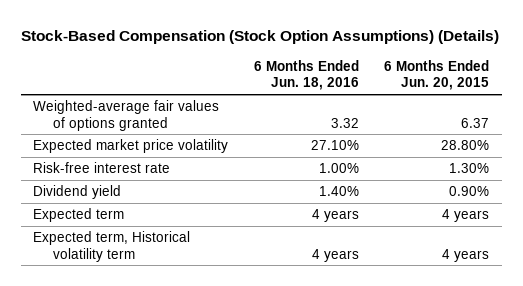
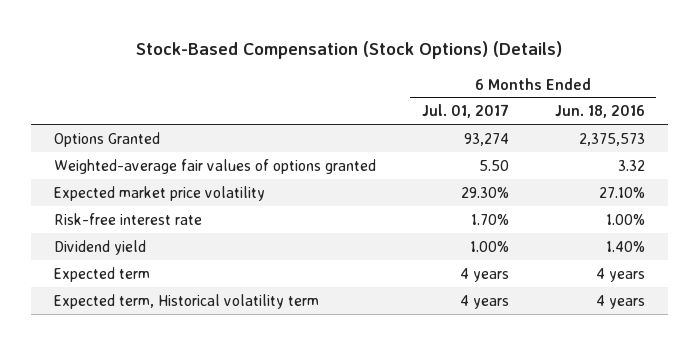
- Stock-Based Compensation (Stock Option Assumptions) (Details)
+ Stock-Based Compensation (Stock Options) (Details)
- | 6 Months Ended Jun. 18, 2016 | 6 Months Ended Jun. 20, 2015
+ | 6 Months Ended Jul. 01, 2017 | 6 Months Ended Jun. 18, 2016
+ Options Granted | 93,274 | 2,375,573

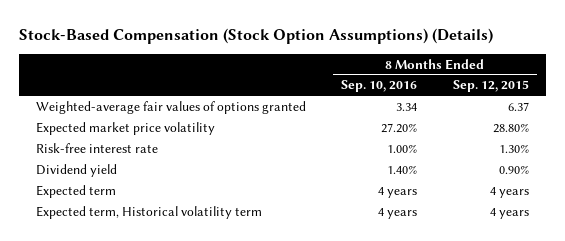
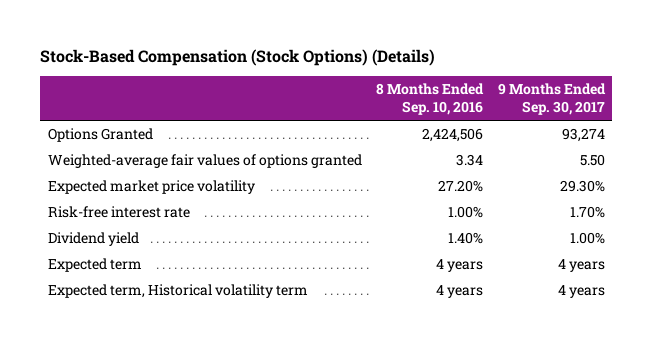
- Stock-Based Compensation (Stock Option Assumptions) (Details)
+ Stock-Based Compensation (Stock Options) (Details)
- | 8 Months Ended Sep. 10, 2016 | 8 Months Ended Sep. 12, 2015
+ | 8 Months Ended Sep. 10, 2016 | 9 Months Ended Sep. 30, 2017
+ Options Granted | 2,424,506 | 93,274

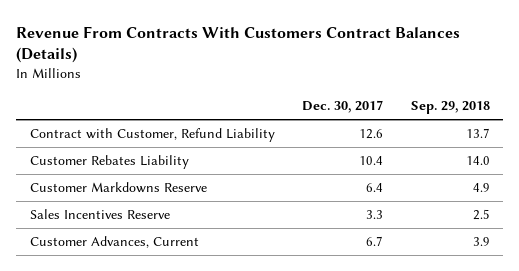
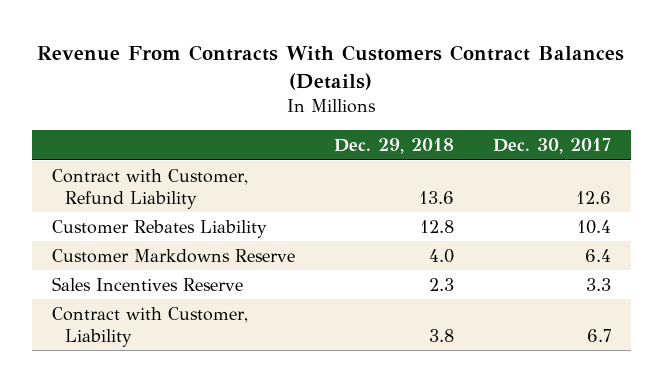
- | Dec. 30, 2017 | Sep. 29, 2018
+ | Dec. 29, 2018 | Dec. 30, 2017
- Customer Advances, Current | 6.7 | 3.9
+ Contract with Customer, Liability | 3.8 | 6.7

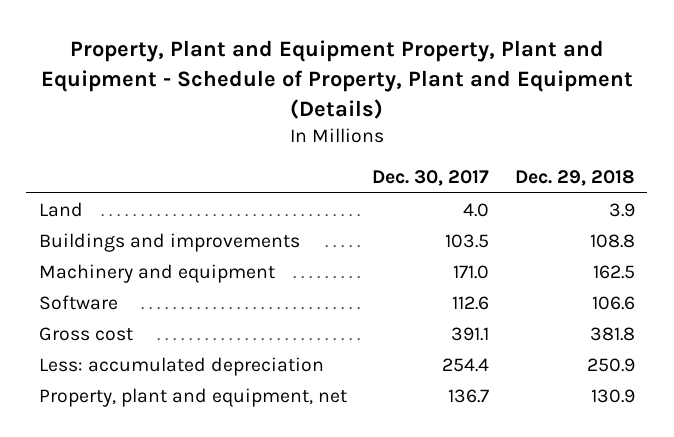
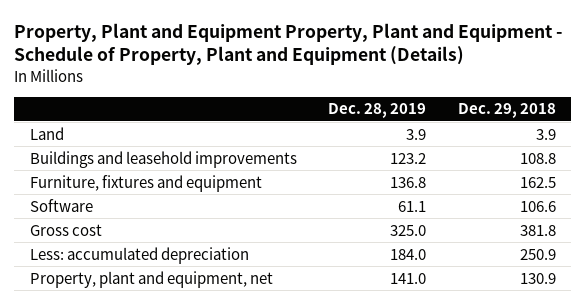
- | Dec. 30, 2017 | Dec. 29, 2018
+ | Dec. 28, 2019 | Dec. 29, 2018
- Buildings and improvements | 103.5 | 108.8
- Machinery and equipment | 171.0 | 162.5
+ Buildings and leasehold improvements | 123.2 | 108.8
+ Furniture, fixtures and equipment | 136.8 | 162.5

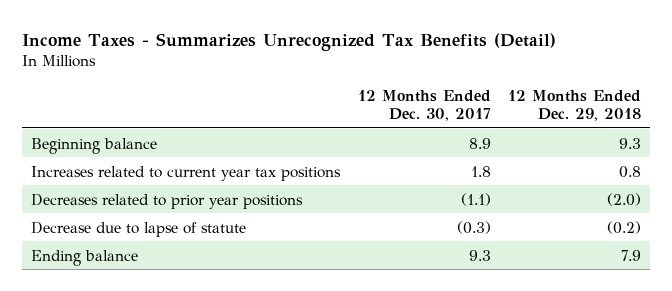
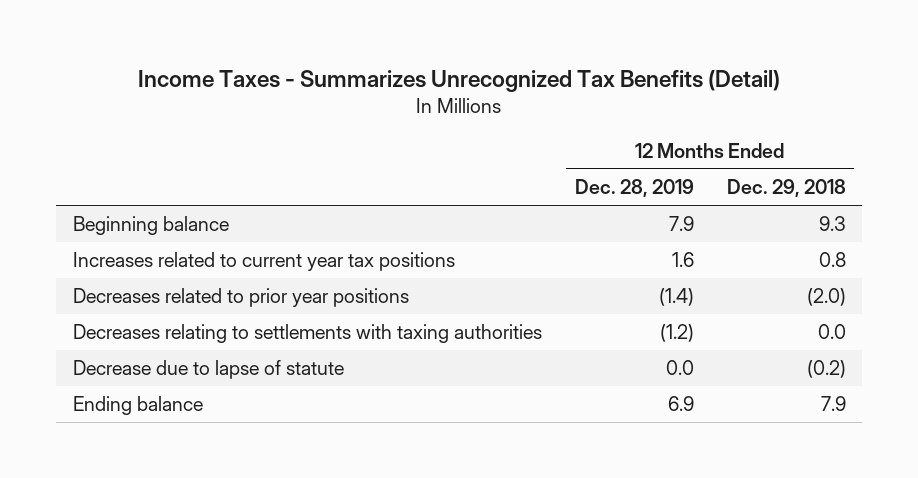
- | 12 Months Ended Dec. 30, 2017 | 12 Months Ended Dec. 29, 2018
+ | 12 Months Ended Dec. 28, 2019 | 12 Months Ended Dec. 29, 2018
+ Decreases relating to settlements with taxing authorities | (1.2) | 0.0

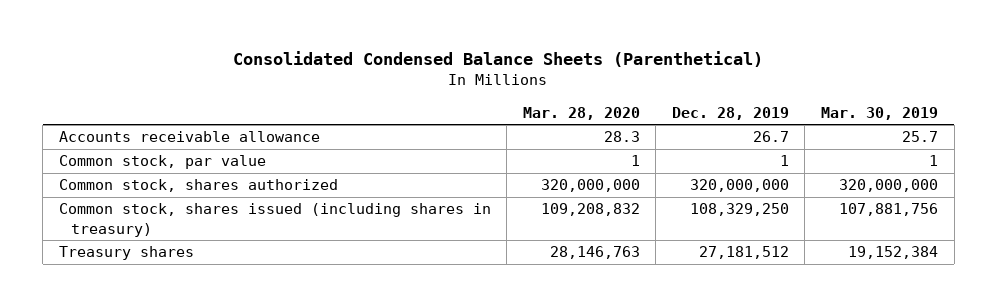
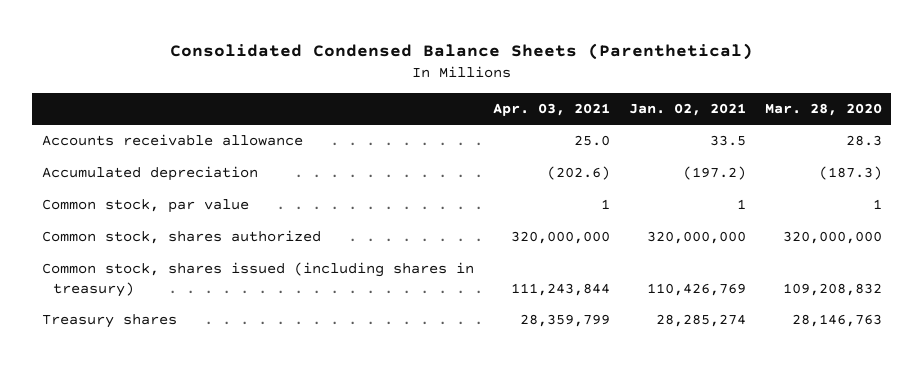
- | Mar. 28, 2020 | Dec. 28, 2019 | Mar. 30, 2019
+ | Apr. 03, 2021 | Jan. 02, 2021 | Mar. 28, 2020
+ Accumulated depreciation | (202.6) | (197.2) | (187.3)

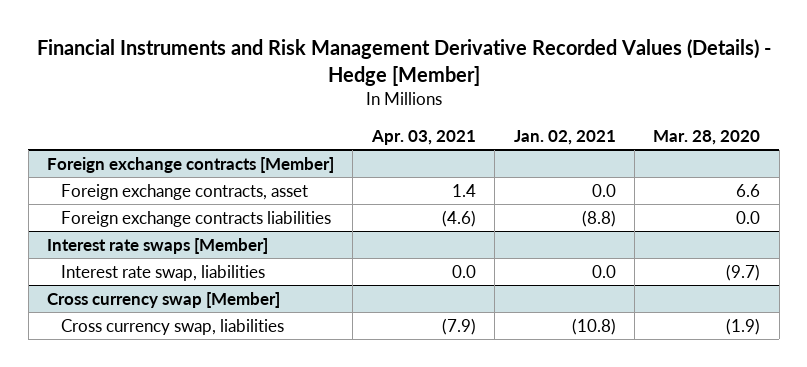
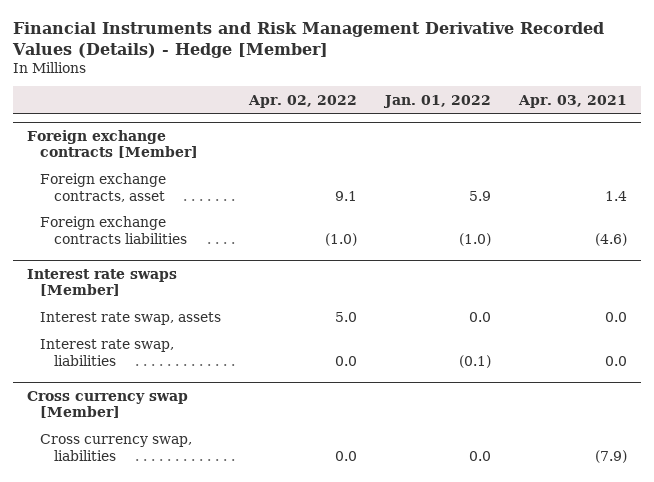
- | Apr. 03, 2021 | Jan. 02, 2021 | Mar. 28, 2020
+ | Apr. 02, 2022 | Jan. 01, 2022 | Apr. 03, 2021
@ Interest rate swaps [Member]
+ Interest rate swap, assets | 5.0 | 0.0 | 0.0

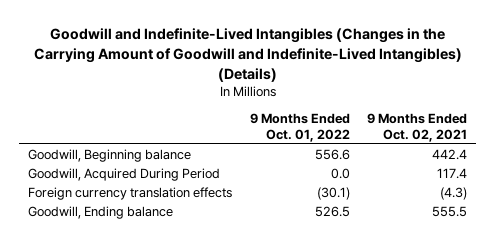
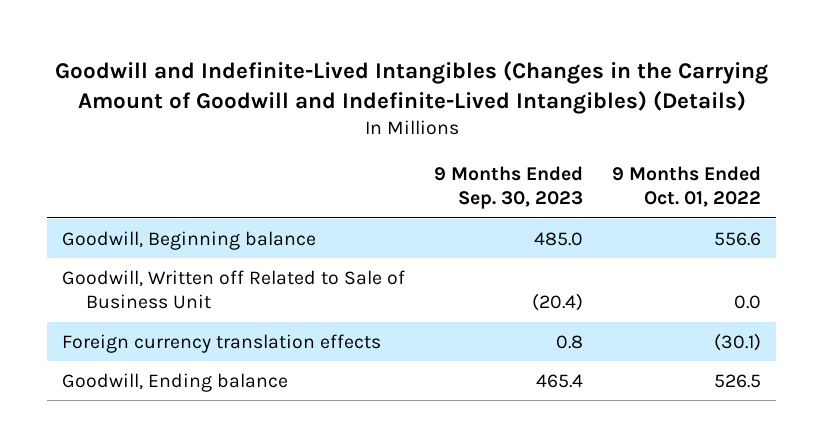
- | 9 Months Ended Oct. 01, 2022 | 9 Months Ended Oct. 02, 2021
+ | 9 Months Ended Sep. 30, 2023 | 9 Months Ended Oct. 01, 2022
- Goodwill, Acquired During Period | 0.0 | 117.4
+ Goodwill, Written off Related to Sale of Business Unit | (20.4) | 0.0

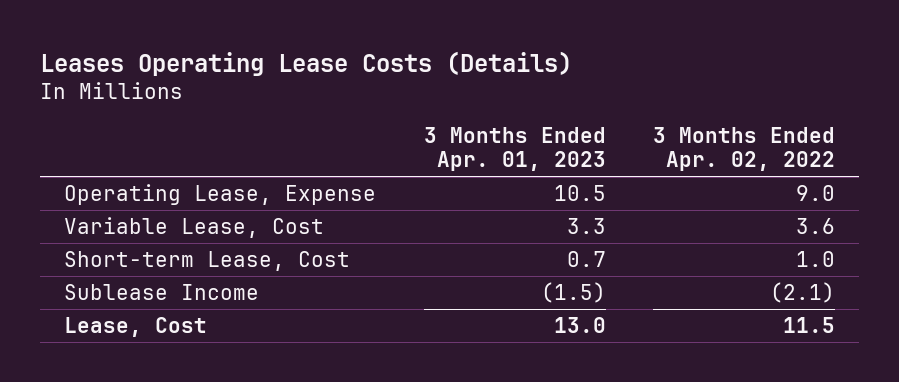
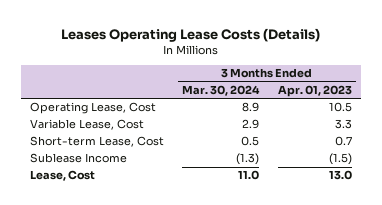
- | 3 Months Ended Apr. 01, 2023 | 3 Months Ended Apr. 02, 2022
+ | 3 Months Ended Mar. 30, 2024 | 3 Months Ended Apr. 01, 2023
- Operating Lease, Expense | 10.5 | 9.0
+ Operating Lease, Cost | 8.9 | 10.5

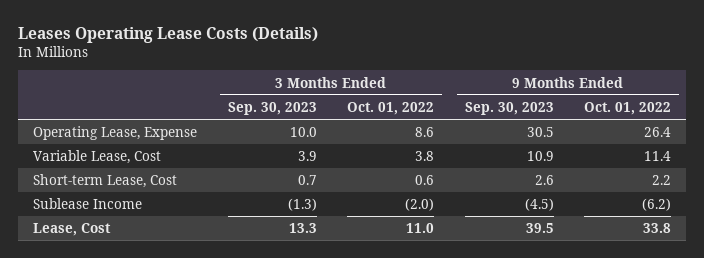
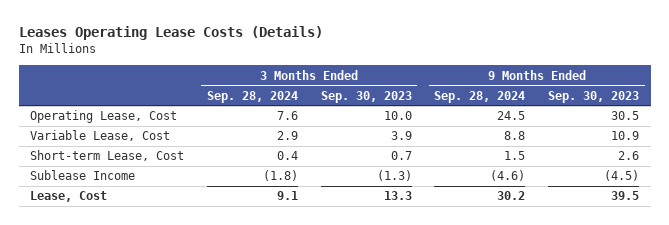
- | 3 Months Ended Sep. 30, 2023 | 3 Months Ended Oct. 01, 2022 | 9 Months Ended Sep. 30, 2023 | 9 Months Ended Oct. 01, 2022
+ | 3 Months Ended Sep. 28, 2024 | 3 Months Ended Sep. 30, 2023 | 9 Months Ended Sep. 28, 2024 | 9 Months Ended Sep. 30, 2023
- Operating Lease, Expense | 10.0 | 8.6 | 30.5 | 26.4
+ Operating Lease, Cost | 7.6 | 10.0 | 24.5 | 30.5

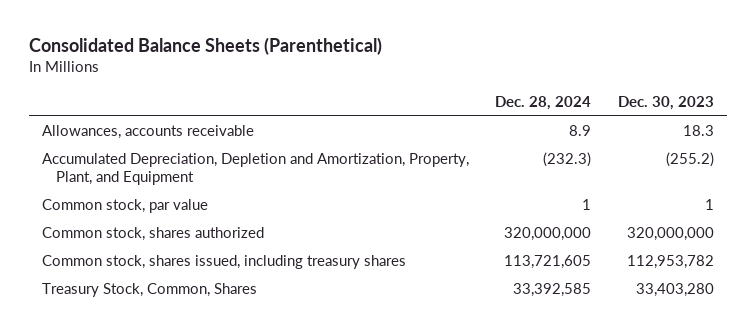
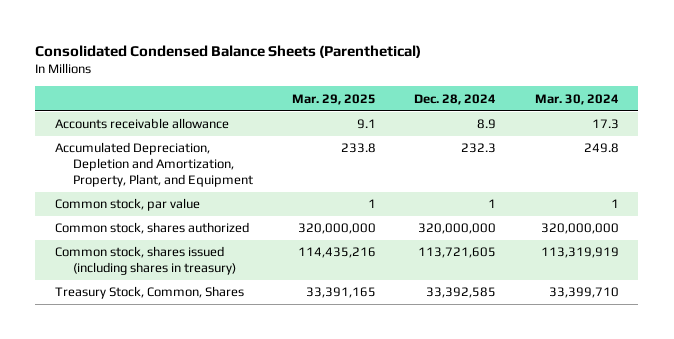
- Consolidated Balance Sheets (Parenthetical)
+ Consolidated Condensed Balance Sheets (Parenthetical)
- | Dec. 28, 2024 | Dec. 30, 2023
+ | Mar. 29, 2025 | Dec. 28, 2024 | Mar. 30, 2024
- Allowances, accounts receivable | 8.9 | 18.3
- Accumulated Depreciation, Depletion and Amortization, Property, Plant, and Equipment | (232.3) | (255.2)
+ Accounts receivable allowance | 9.1 | 8.9 | 17.3
+ Accumulated Depreciation, Depletion and Amortization, Property, Plant, and Equipment | 233.8 | 232.3 | 249.8
- Common stock, shares issued, including treasury shares | 113,721,605 | 112,953,782
+ Common stock, shares issued (including shares in treasury) | 114,435,216 | 113,721,605 | 113,319,919

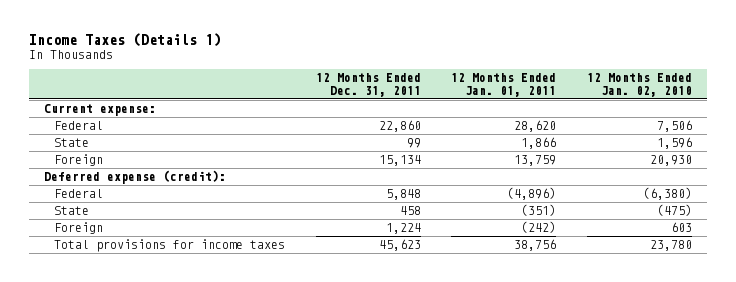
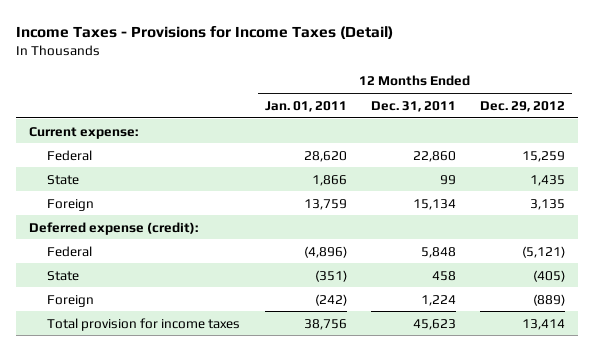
- Income Taxes (Details 1)
+ Income Taxes - Provisions for Income Taxes (Detail)
- | 12 Months Ended Dec. 31, 2011 | 12 Months Ended Jan. 01, 2011 | 12 Months Ended Jan. 02, 2010
+ | 12 Months Ended Jan. 01, 2011 | 12 Months Ended Dec. 31, 2011 | 12 Months Ended Dec. 29, 2012
- Total provisions for income taxes | 45,623 | 38,756 | 23,780
+ Total provision for income taxes | 38,756 | 45,623 | 13,414

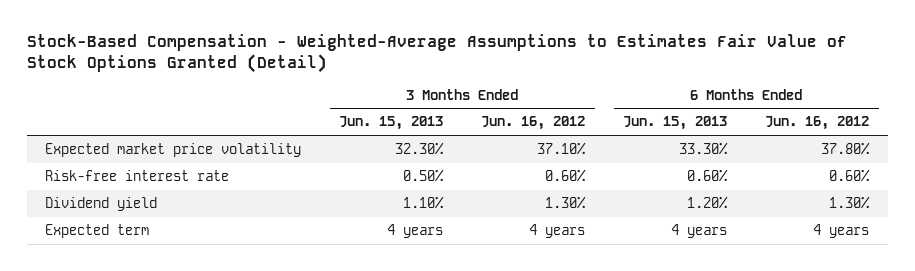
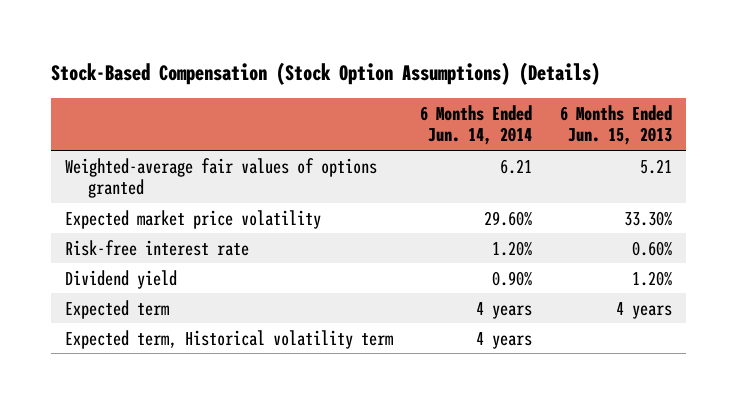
- Stock-Based Compensation - Weighted-Average Assumptions to Estimates Fair Value of Stock Options Granted (Detail)
+ Stock-Based Compensation (Stock Option Assumptions) (Details)
- | 3 Months Ended Jun. 15, 2013 | 3 Months Ended Jun. 16, 2012 | 6 Months Ended Jun. 15, 2013 | 6 Months Ended Jun. 16, 2012
+ | 6 Months Ended Jun. 14, 2014 | 6 Months Ended Jun. 15, 2013
+ Weighted-average fair values of options granted | 6.21 | 5.21
+ Expected term, Historical volatility term | 4 years |

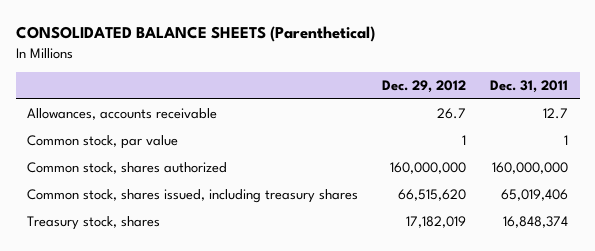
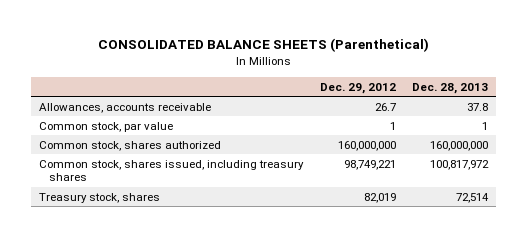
- | Dec. 29, 2012 | Dec. 31, 2011
+ | Dec. 29, 2012 | Dec. 28, 2013
- Common stock, shares issued, including treasury shares | 66,515,620 | 65,019,406
- Treasury stock, shares | 17,182,019 | 16,848,374
+ Common stock, shares issued, including treasury shares | 98,749,221 | 100,817,972
+ Treasury stock, shares | 82,019 | 72,514

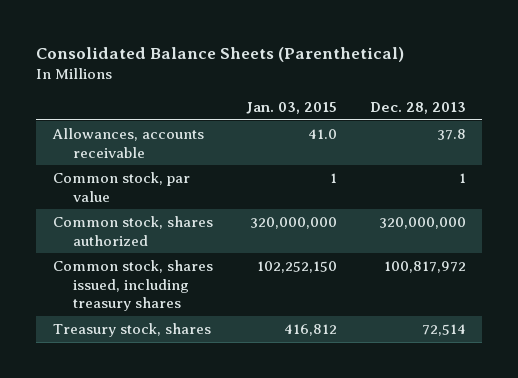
- CONSOLIDATED BALANCE SHEETS (Parenthetical)
+ Consolidated Balance Sheets (Parenthetical)
- | Dec. 29, 2012 | Dec. 28, 2013
+ | Jan. 03, 2015 | Dec. 28, 2013
- Common stock, shares authorized | 160,000,000 | 160,000,000
+ Common stock, shares authorized | 320,000,000 | 320,000,000

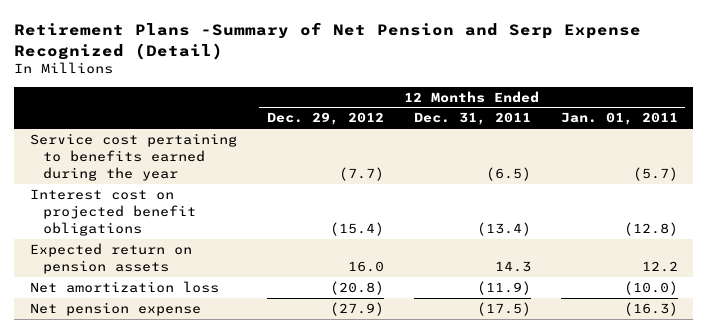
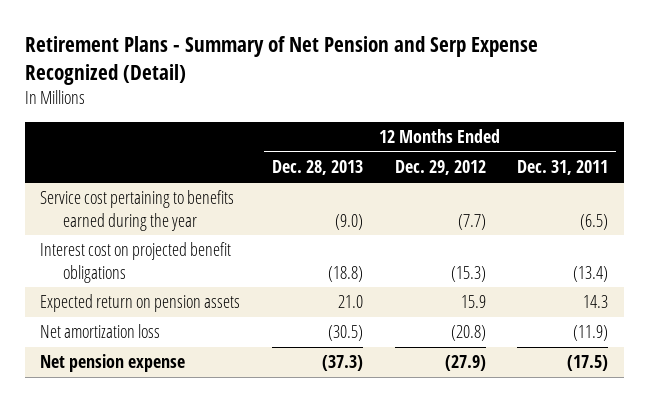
- Retirement Plans -Summary of Net Pension and Serp Expense Recognized (Detail)
+ Retirement Plans - Summary of Net Pension and Serp Expense Recognized (Detail)
- | 12 Months Ended Dec. 29, 2012 | 12 Months Ended Dec. 31, 2011 | 12 Months Ended Jan. 01, 2011
+ | 12 Months Ended Dec. 28, 2013 | 12 Months Ended Dec. 29, 2012 | 12 Months Ended Dec. 31, 2011
- Interest cost on projected benefit obligations | (15.4) | (13.4) | (12.8)
- Expected return on pension assets | 16.0 | 14.3 | 12.2
+ Interest cost on projected benefit obligations | (18.8) | (15.3) | (13.4)
+ Expected return on pension assets | 21.0 | 15.9 | 14.3

